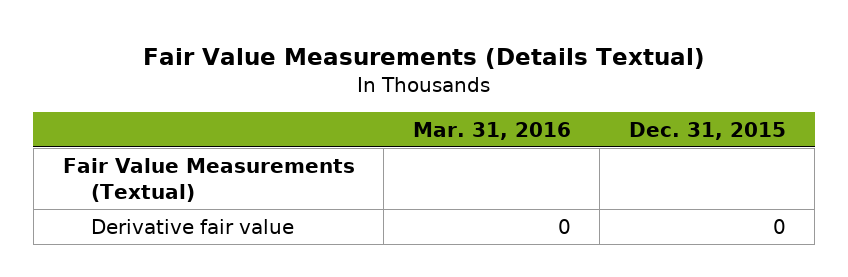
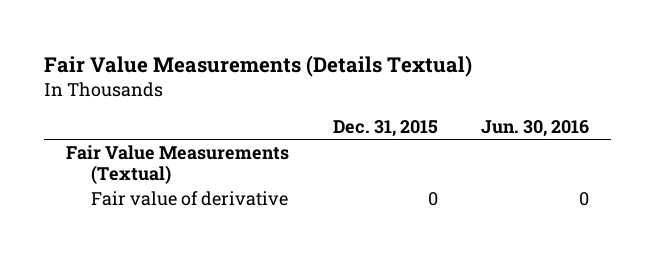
- | Mar. 31, 2016 | Dec. 31, 2015
+ | Dec. 31, 2015 | Jun. 30, 2016
- Derivative fair value | 0 | 0
+ Fair value of derivative | 0 | 0

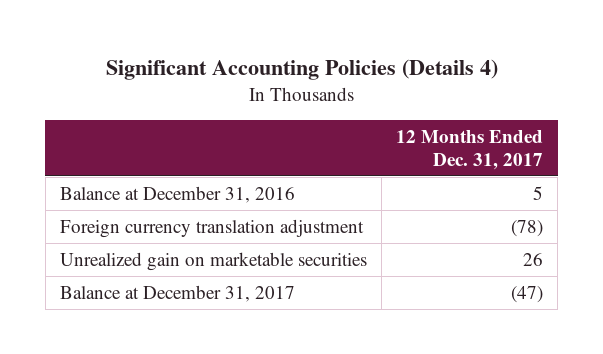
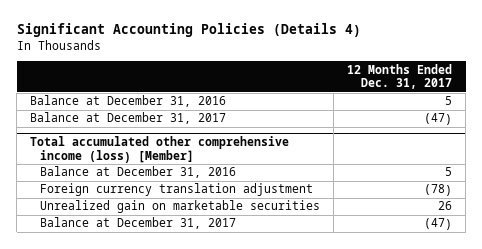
+ Balance at December 31, 2017 | (47)
+ Total accumulated other comprehensive income (loss) [Member]
+ Balance at December 31, 2016 | 5

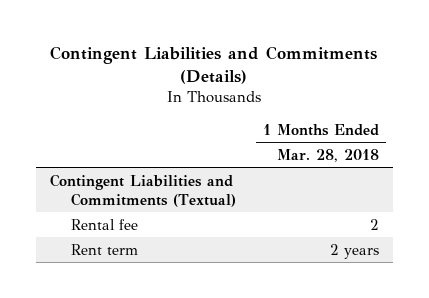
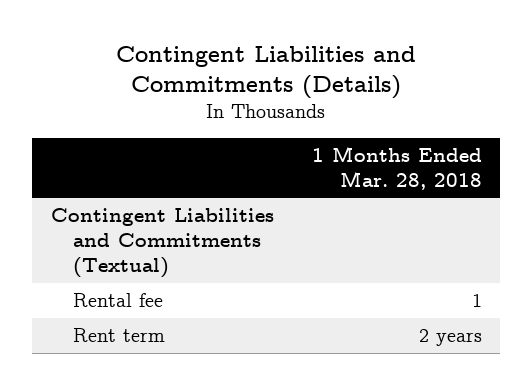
- Rental fee | 2
+ Rental fee | 1

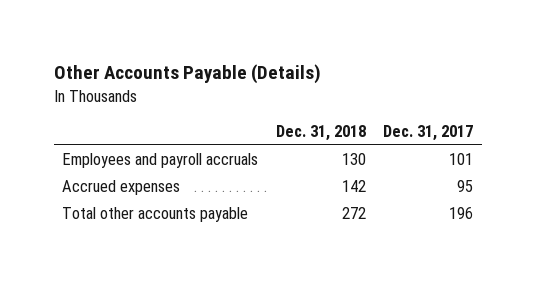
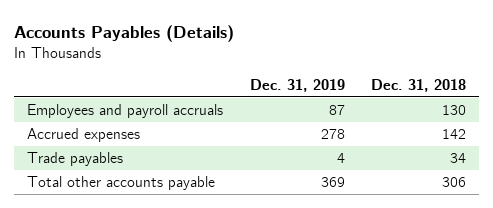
- Other Accounts Payable (Details)
+ Accounts Payables (Details)
- | Dec. 31, 2018 | Dec. 31, 2017
+ | Dec. 31, 2019 | Dec. 31, 2018
- Total other accounts payable | 272 | 196
+ Trade payables | 4 | 34
+ Total other accounts payable | 369 | 306

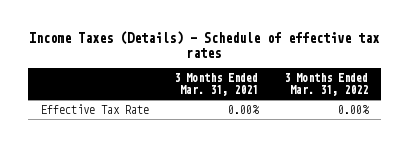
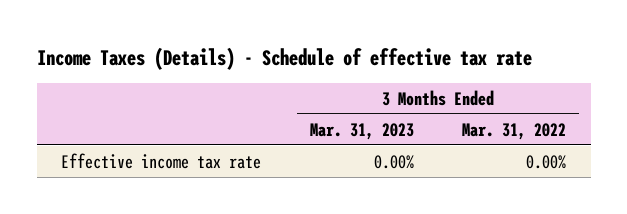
- Income Taxes (Details) - Schedule of effective tax rates
+ Income Taxes (Details) - Schedule of effective tax rate
- | 3 Months Ended Mar. 31, 2021 | 3 Months Ended Mar. 31, 2022
+ | 3 Months Ended Mar. 31, 2023 | 3 Months Ended Mar. 31, 2022
- Effective Tax Rate | 0.00% | 0.00%
+ Effective income tax rate | 0.00% | 0.00%

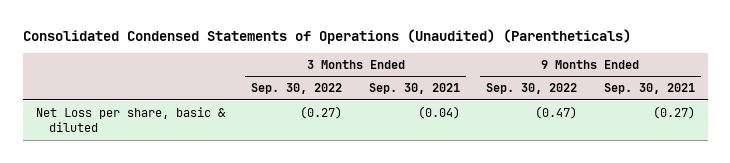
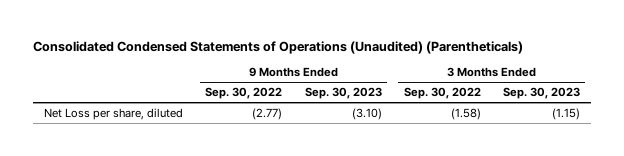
- | 3 Months Ended Sep. 30, 2022 | 3 Months Ended Sep. 30, 2021 | 9 Months Ended Sep. 30, 2022 | 9 Months Ended Sep. 30, 2021
+ | 9 Months Ended Sep. 30, 2022 | 9 Months Ended Sep. 30, 2023 | 3 Months Ended Sep. 30, 2022 | 3 Months Ended Sep. 30, 2023
- Net Loss per share, basic & diluted | (0.27) | (0.04) | (0.47) | (0.27)
+ Net Loss per share, diluted | (2.77) | (3.10) | (1.58) | (1.15)

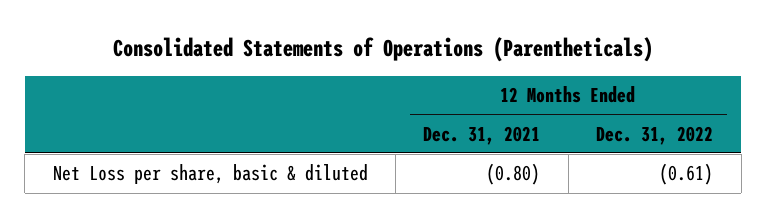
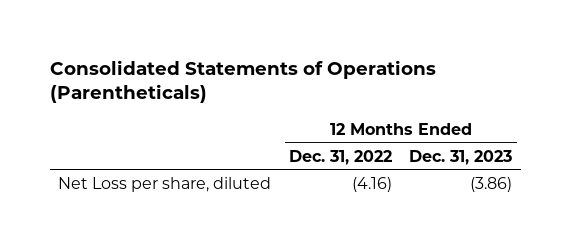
- | 12 Months Ended Dec. 31, 2021 | 12 Months Ended Dec. 31, 2022
+ | 12 Months Ended Dec. 31, 2022 | 12 Months Ended Dec. 31, 2023
- Net Loss per share, basic & diluted | (0.80) | (0.61)
+ Net Loss per share, diluted | (4.16) | (3.86)

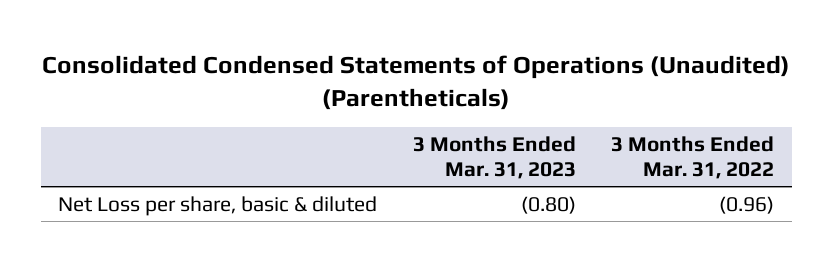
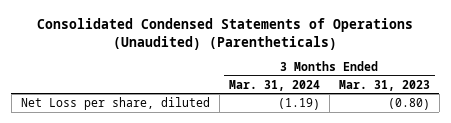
- | 3 Months Ended Mar. 31, 2023 | 3 Months Ended Mar. 31, 2022
+ | 3 Months Ended Mar. 31, 2024 | 3 Months Ended Mar. 31, 2023
- Net Loss per share, basic & diluted | (0.80) | (0.96)
+ Net Loss per share, diluted | (1.19) | (0.80)

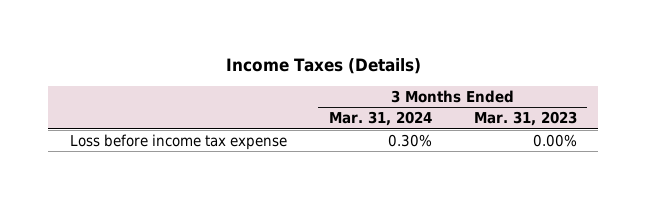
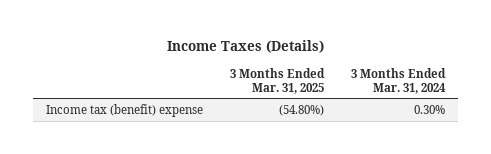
- | 3 Months Ended Mar. 31, 2024 | 3 Months Ended Mar. 31, 2023
+ | 3 Months Ended Mar. 31, 2025 | 3 Months Ended Mar. 31, 2024
- Loss before income tax expense | 0.30% | 0.00%
+ Income tax (benefit) expense | (54.80%) | 0.30%

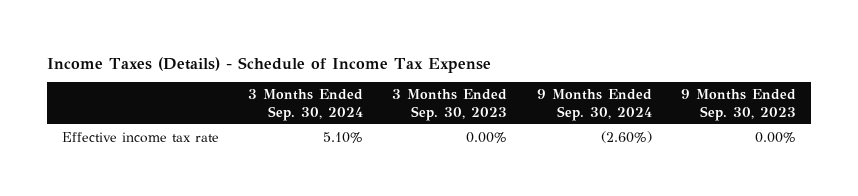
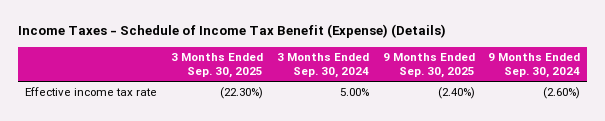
- Income Taxes (Details) - Schedule of Income Tax Expense
+ Income Taxes - Schedule of Income Tax Benefit (Expense) (Details)
- | 3 Months Ended Sep. 30, 2024 | 3 Months Ended Sep. 30, 2023 | 9 Months Ended Sep. 30, 2024 | 9 Months Ended Sep. 30, 2023
+ | 3 Months Ended Sep. 30, 2025 | 3 Months Ended Sep. 30, 2024 | 9 Months Ended Sep. 30, 2025 | 9 Months Ended Sep. 30, 2024
- Effective income tax rate | 5.10% | 0.00% | (2.60%) | 0.00%
+ Effective income tax rate | (22.30%) | 5.00% | (2.40%) | (2.60%)

